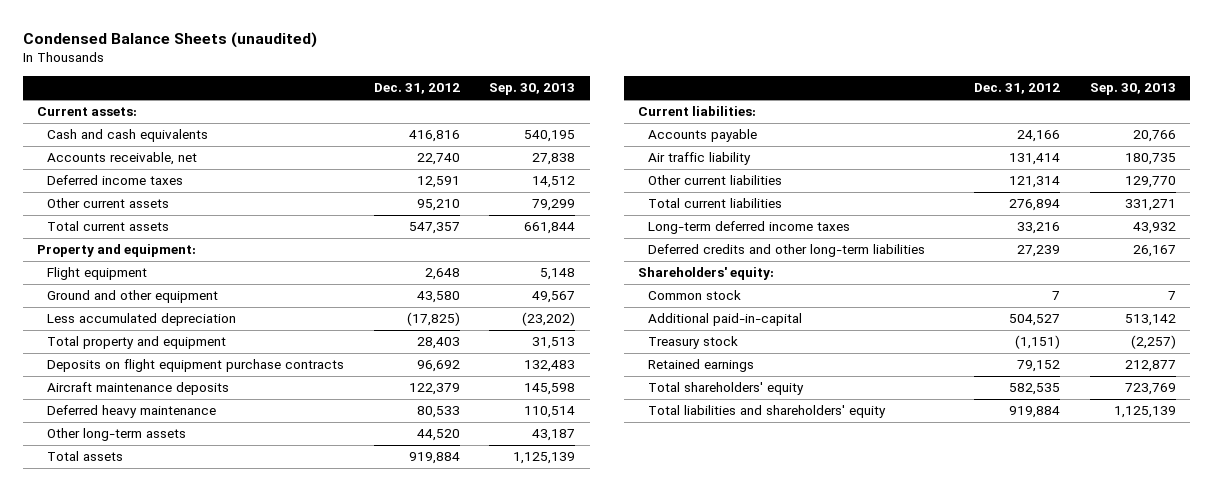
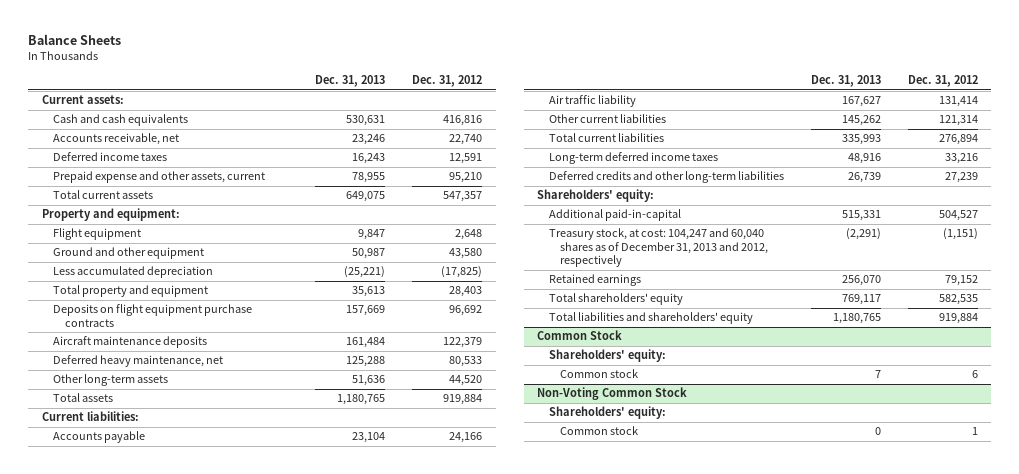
- Condensed Balance Sheets (unaudited)
+ Balance Sheets
- | Dec. 31, 2012 | Sep. 30, 2013
+ | Dec. 31, 2013 | Dec. 31, 2012
- Other current assets | 95,210 | 79,299
+ Prepaid expense and other assets, current | 78,955 | 95,210
- Deferred heavy maintenance | 80,533 | 110,514
+ Deferred heavy maintenance, net | 125,288 | 80,533
- Common stock | 7 | 7
- Treasury stock | (1,151) | (2,257)
+ Treasury stock, at cost: 104,247 and 60,040 shares as of December 31, 2013 and 2012, respectively | (2,291) | (1,151)
+ Common Stock
+ Shareholders' equity:
+ Common stock | 7 | 6
+ Non-Voting Common Stock
+ Shareholders' equity:
+ Common stock | 0 | 1

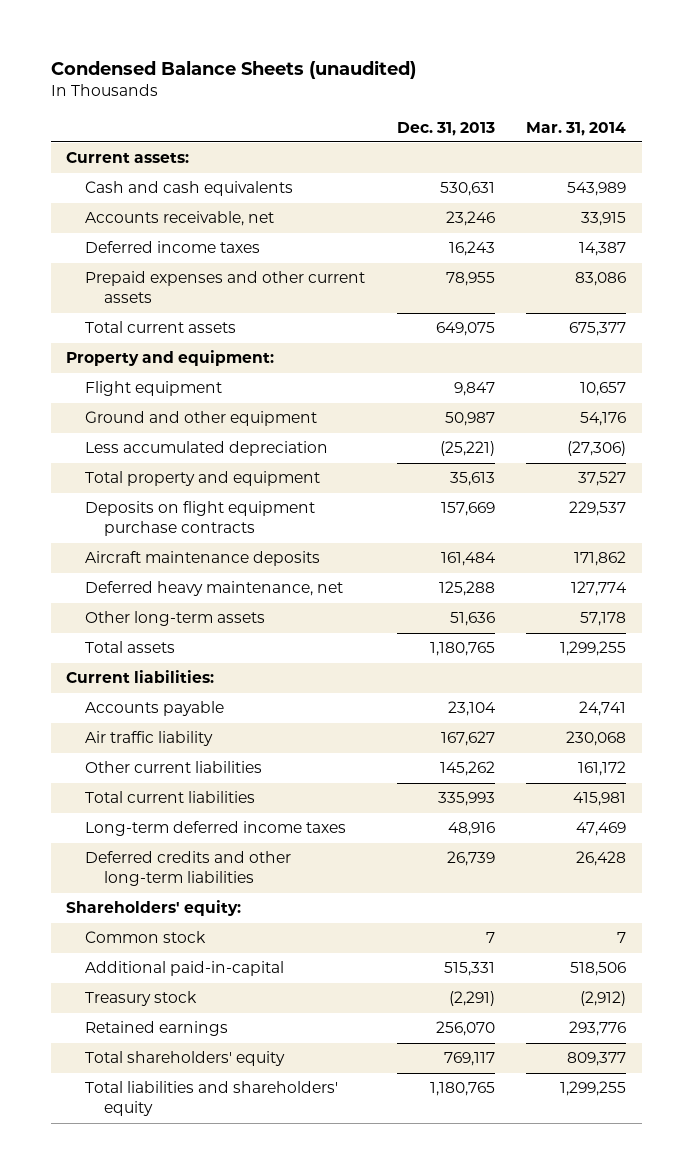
- Balance Sheets
+ Condensed Balance Sheets (unaudited)
- | Dec. 31, 2013 | Dec. 31, 2012
+ | Dec. 31, 2013 | Mar. 31, 2014
- Prepaid expense and other assets, current | 78,955 | 95,210
+ Prepaid expenses and other current assets | 78,955 | 83,086
+ Common stock | 7 | 7
- Treasury stock, at cost: 104,247 and 60,040 shares as of December 31, 2013 and 2012, respectively | (2,291) | (1,151)
+ Treasury stock | (2,291) | (2,912)
- Common Stock
- Shareholders' equity:
- Common stock | 7 | 6
- Non-Voting Common Stock
- Shareholders' equity:
- Common stock | 0 | 1

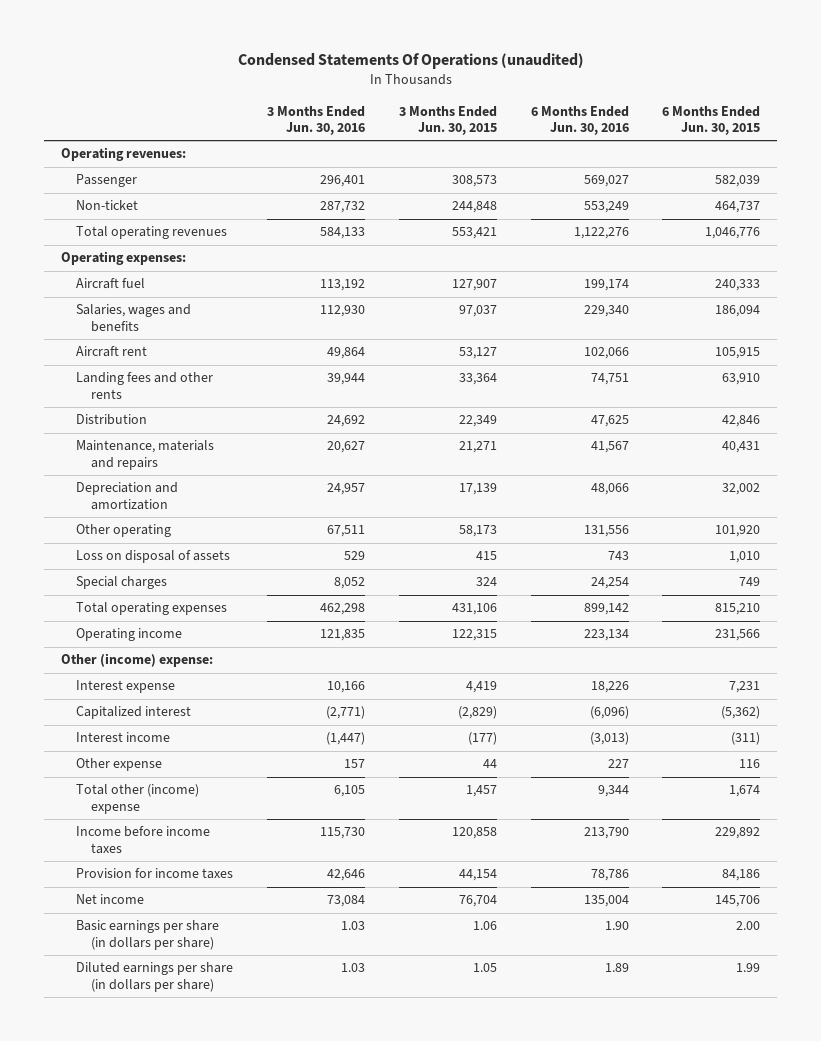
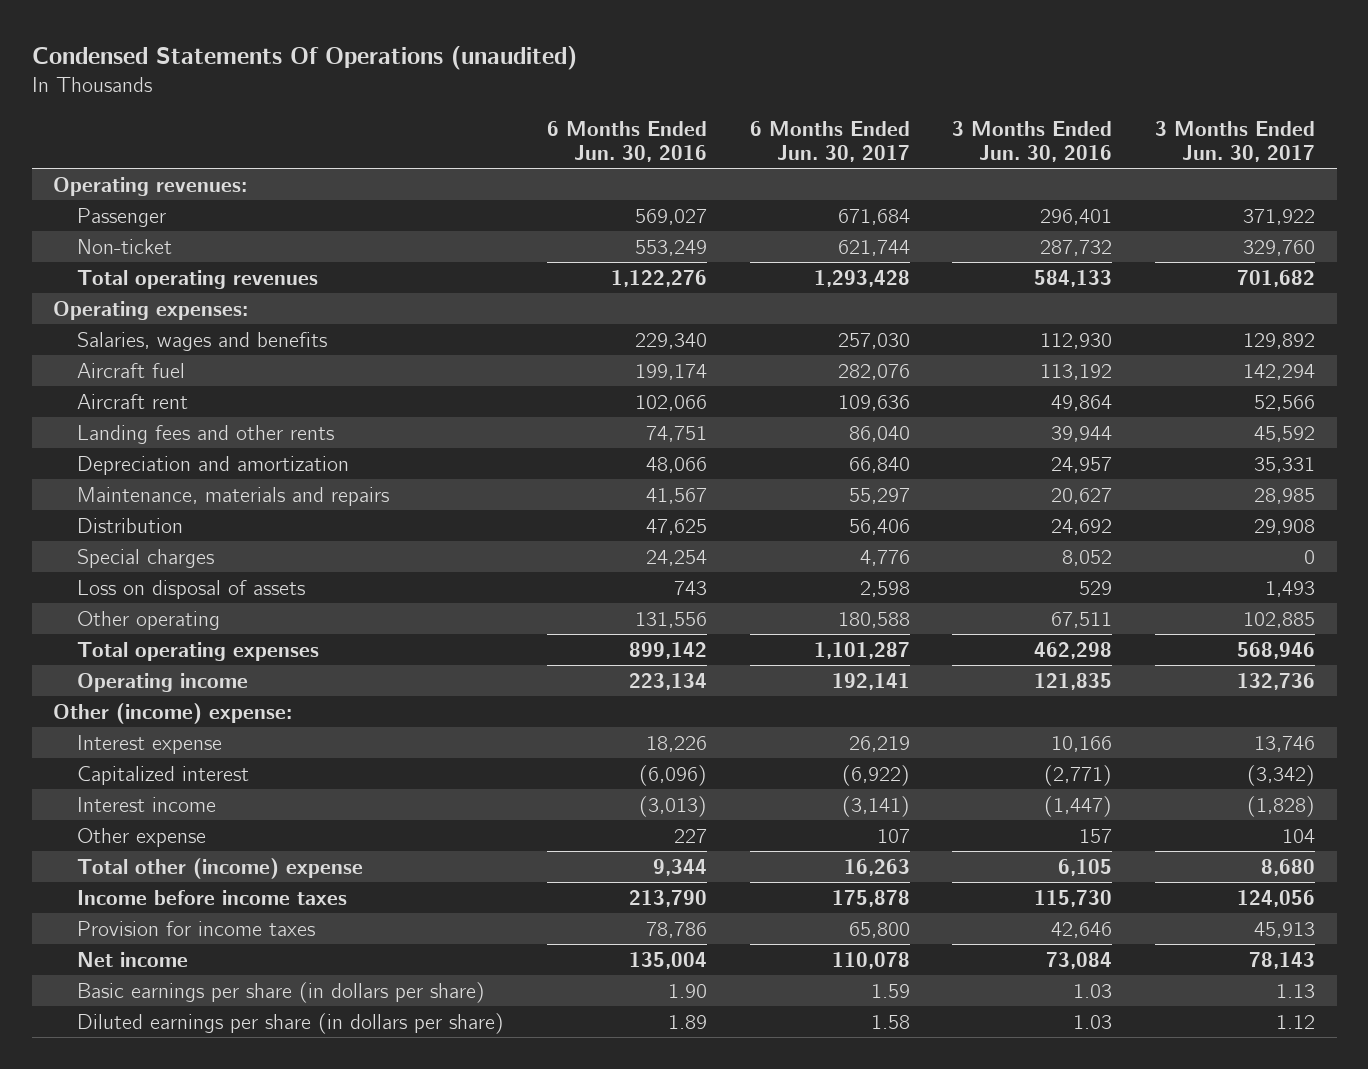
- | 3 Months Ended Jun. 30, 2016 | 3 Months Ended Jun. 30, 2015 | 6 Months Ended Jun. 30, 2016 | 6 Months Ended Jun. 30, 2015
+ | 6 Months Ended Jun. 30, 2016 | 6 Months Ended Jun. 30, 2017 | 3 Months Ended Jun. 30, 2016 | 3 Months Ended Jun. 30, 2017
moved down: Aircraft fuel | 199,174 | 282,076 | 113,192 | 142,294
moved down: Maintenance, materials and repairs | 41,567 | 55,297 | 20,627 | 28,985
moved down: Distribution | 47,625 | 56,406 | 24,692 | 29,908
moved down: Loss on disposal of assets | 743 | 2,598 | 529 | 1,493
moved down: Other operating | 131,556 | 180,588 | 67,511 | 102,885

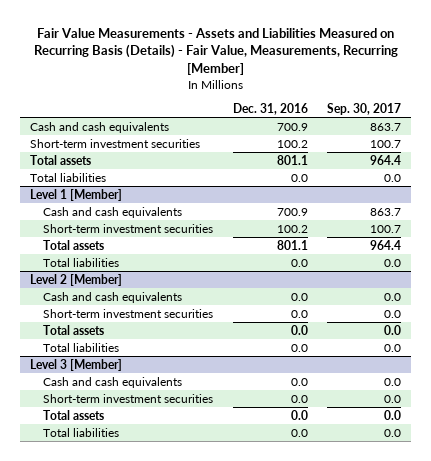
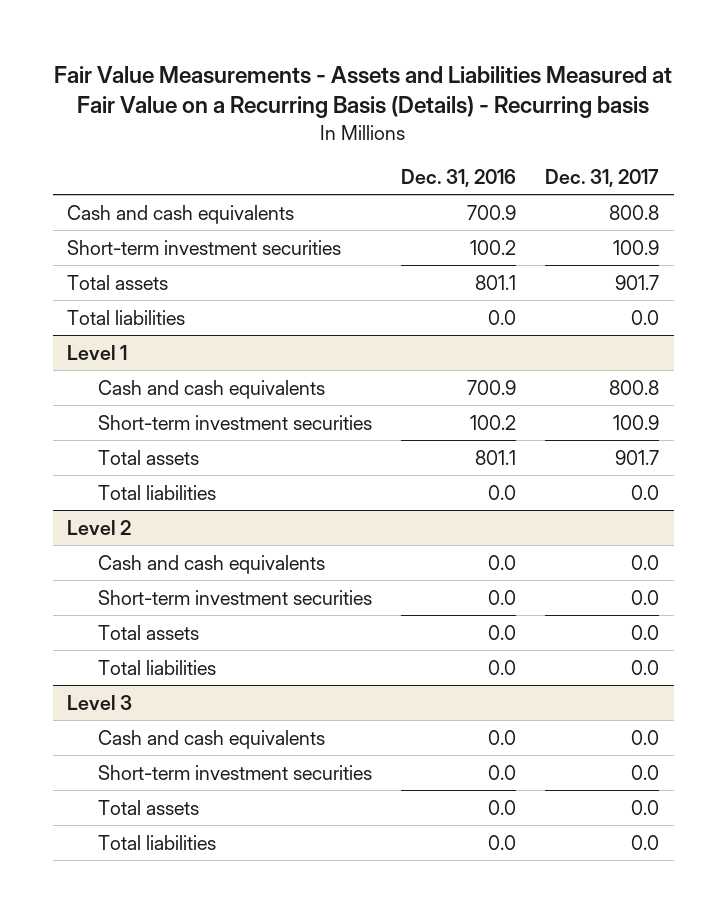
- Fair Value Measurements - Assets and Liabilities Measured on Recurring Basis (Details) - Fair Value, Measurements, Recurring [Member]
+ Fair Value Measurements - Assets and Liabilities Measured at Fair Value on a Recurring Basis (Details) - Recurring basis
- | Dec. 31, 2016 | Sep. 30, 2017
+ | Dec. 31, 2016 | Dec. 31, 2017
- Level 1 [Member]
+ Level 1
- Level 2 [Member]
+ Level 2
- Level 3 [Member]
+ Level 3

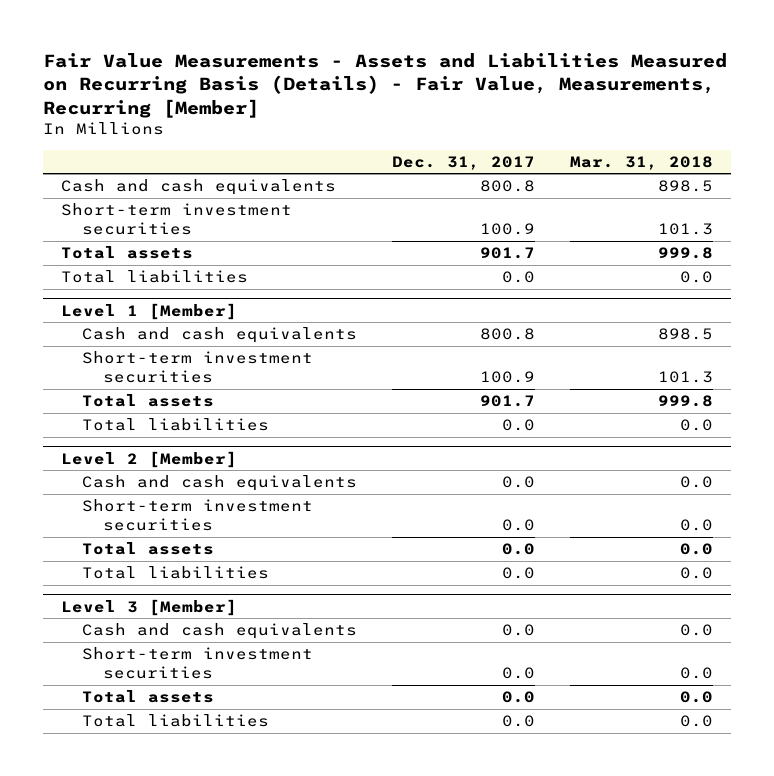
- Fair Value Measurements - Assets and Liabilities Measured at Fair Value on a Recurring Basis (Details) - Recurring basis
+ Fair Value Measurements - Assets and Liabilities Measured on Recurring Basis (Details) - Fair Value, Measurements, Recurring [Member]
- | Dec. 31, 2016 | Dec. 31, 2017
+ | Dec. 31, 2017 | Mar. 31, 2018
- Level 1
+ Level 1 [Member]
- Level 2
+ Level 2 [Member]
- Level 3
+ Level 3 [Member]

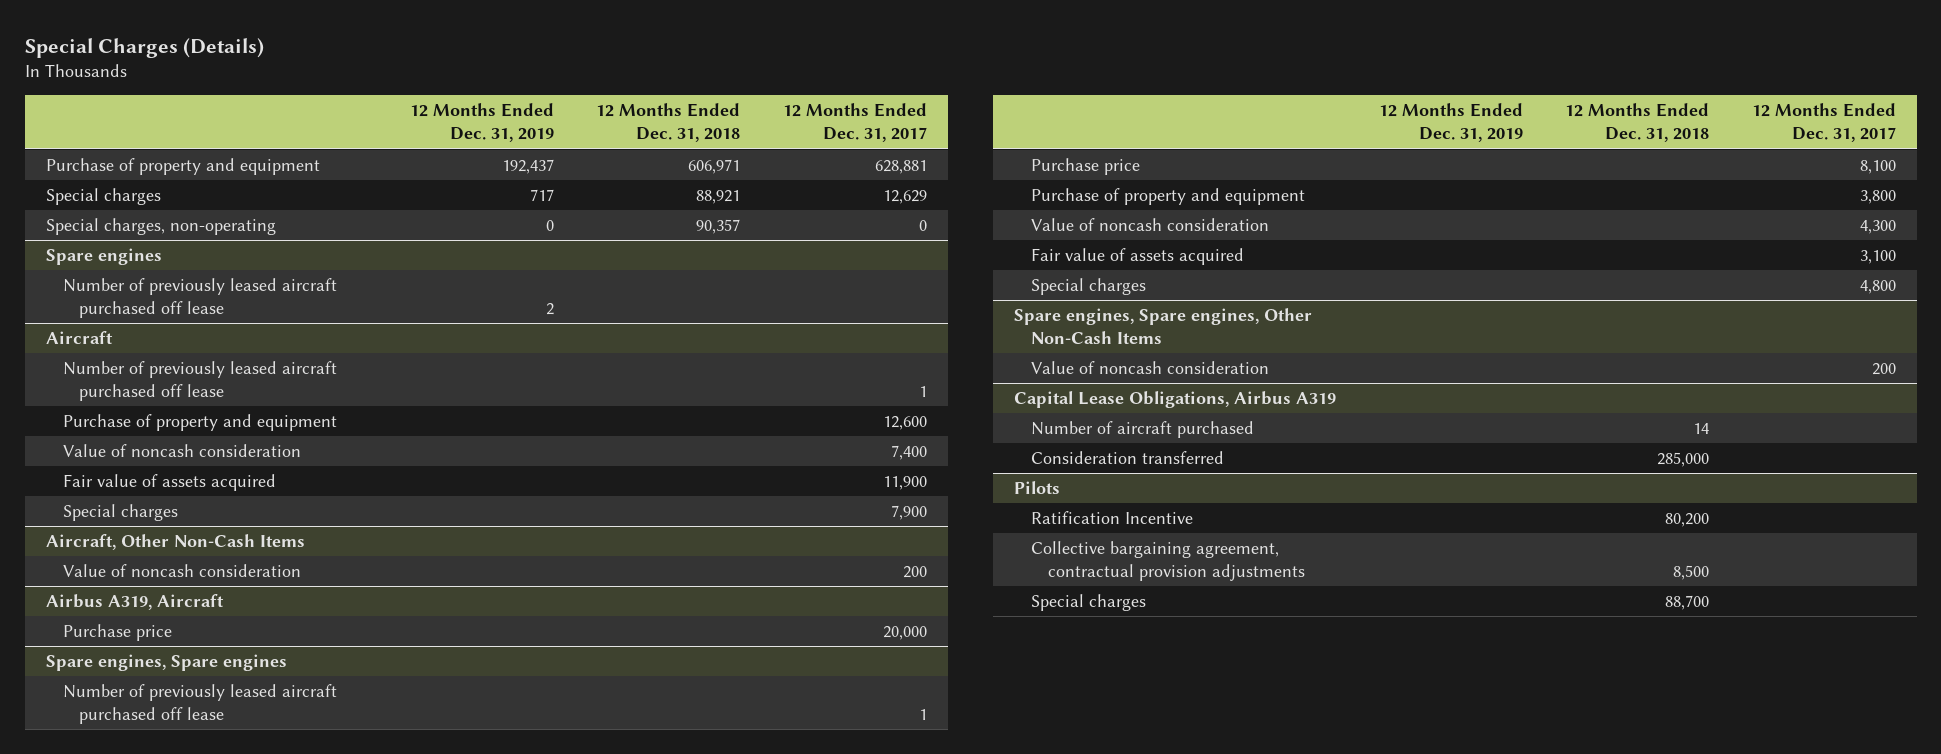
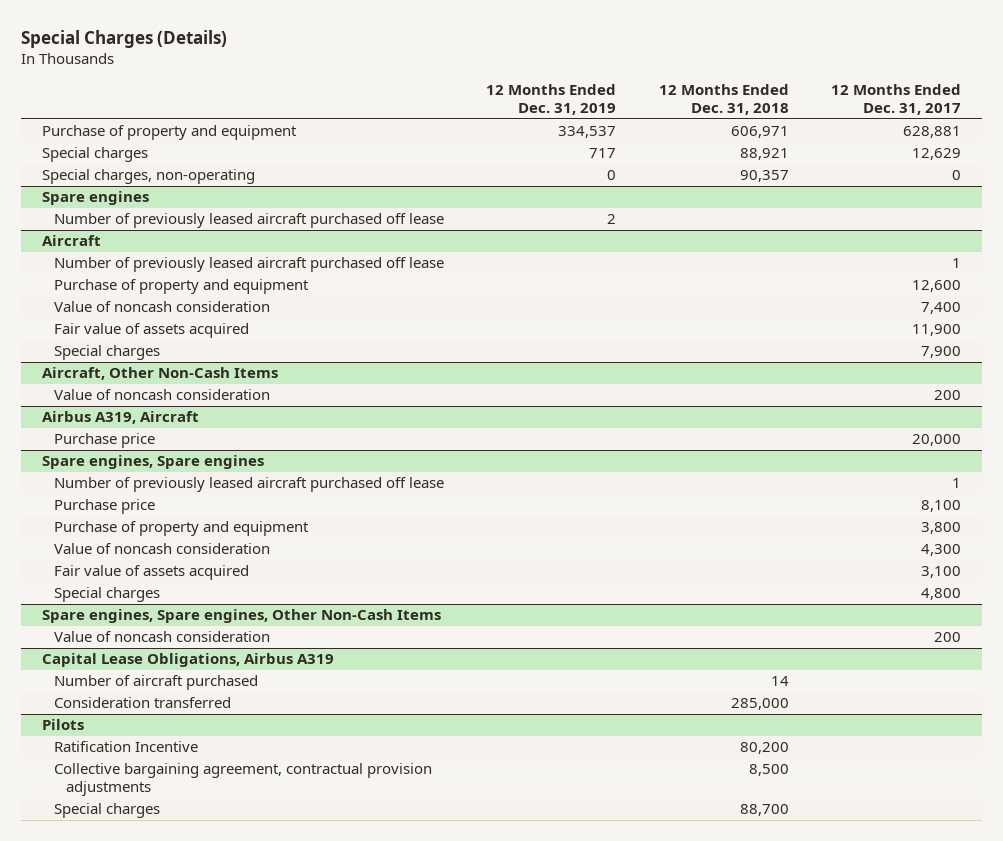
- Purchase of property and equipment | 192,437 | 606,971 | 628,881
+ Purchase of property and equipment | 334,537 | 606,971 | 628,881

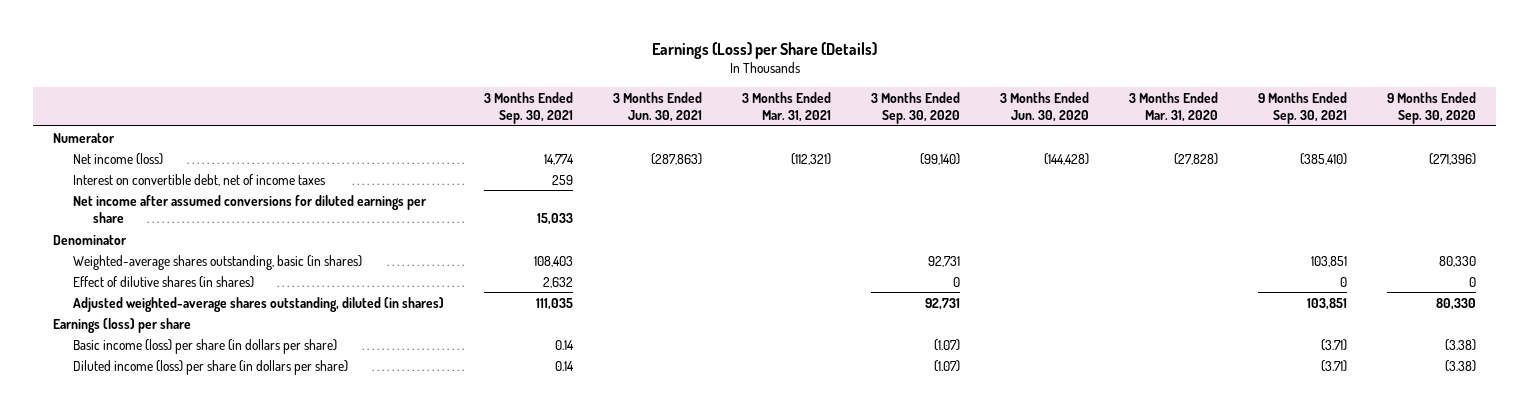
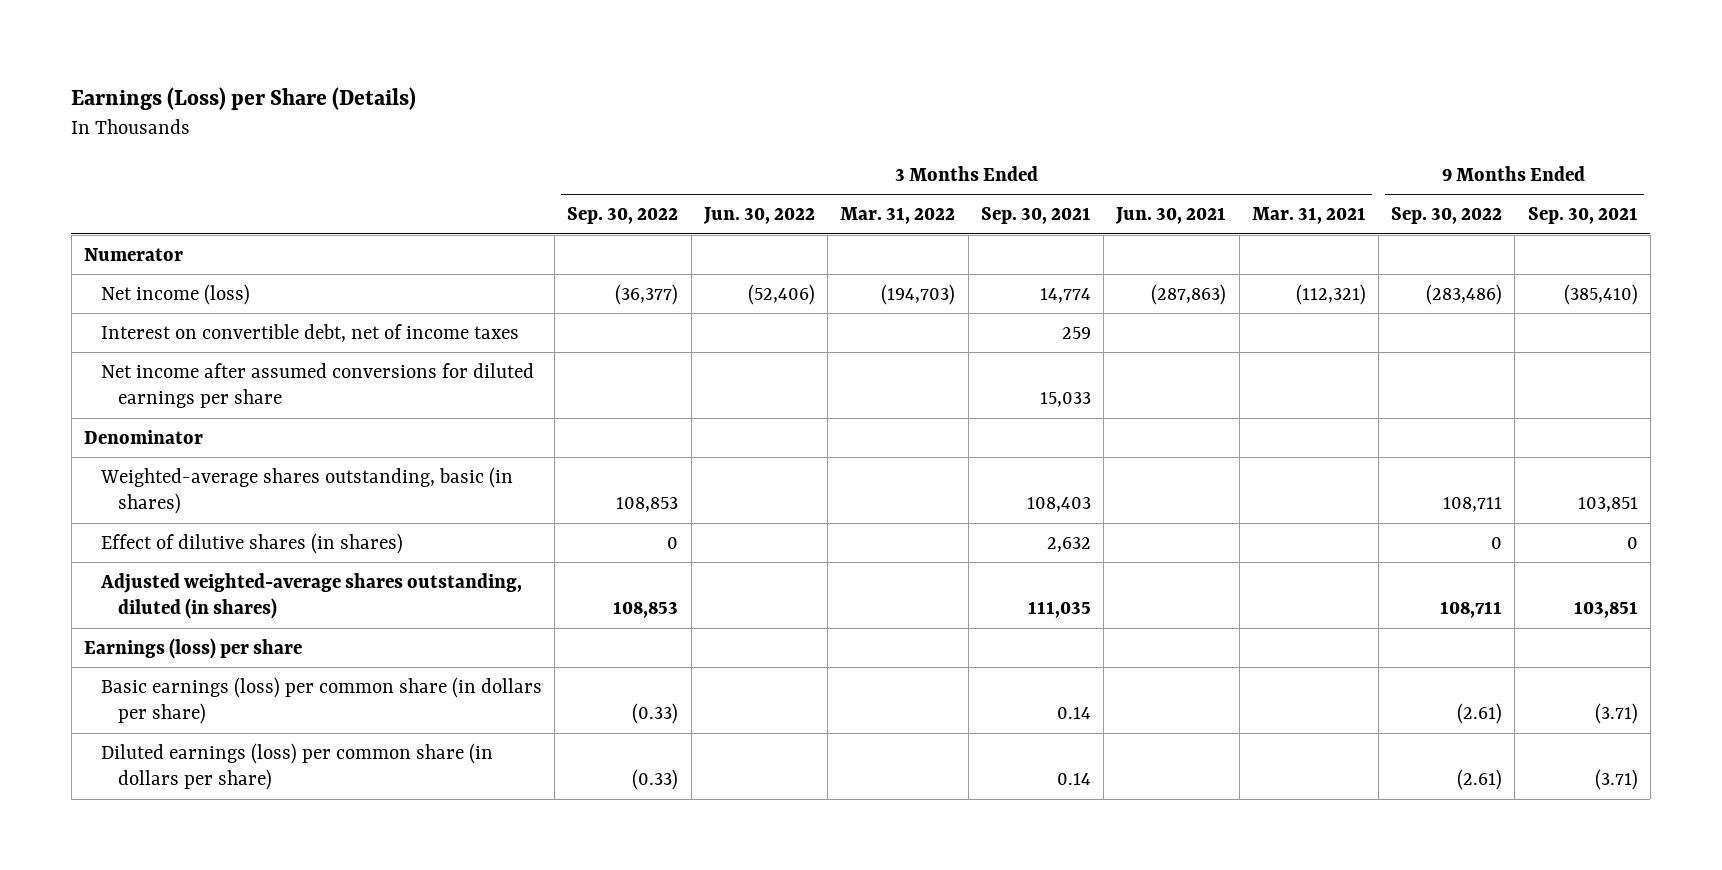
- | 3 Months Ended Sep. 30, 2021 | 3 Months Ended Jun. 30, 2021 | 3 Months Ended Mar. 31, 2021 | 3 Months Ended Sep. 30, 2020 | 3 Months Ended Jun. 30, 2020 | 3 Months Ended Mar. 31, 2020 | 9 Months Ended Sep. 30, 2021 | 9 Months Ended Sep. 30, 2020
+ | 3 Months Ended Sep. 30, 2022 | 3 Months Ended Jun. 30, 2022 | 3 Months Ended Mar. 31, 2022 | 3 Months Ended Sep. 30, 2021 | 3 Months Ended Jun. 30, 2021 | 3 Months Ended Mar. 31, 2021 | 9 Months Ended Sep. 30, 2022 | 9 Months Ended Sep. 30, 2021
- Basic income (loss) per share (in dollars per share) | 0.14 | | | (1.07) | | | (3.71) | (3.38)
- Diluted income (loss) per share (in dollars per share) | 0.14 | | | (1.07) | | | (3.71) | (3.38)
+ Basic earnings (loss) per common share (in dollars per share) | (0.33) | | | 0.14 | | | (2.61) | (3.71)
+ Diluted earnings (loss) per common share (in dollars per share) | (0.33) | | | 0.14 | | | (2.61) | (3.71)

